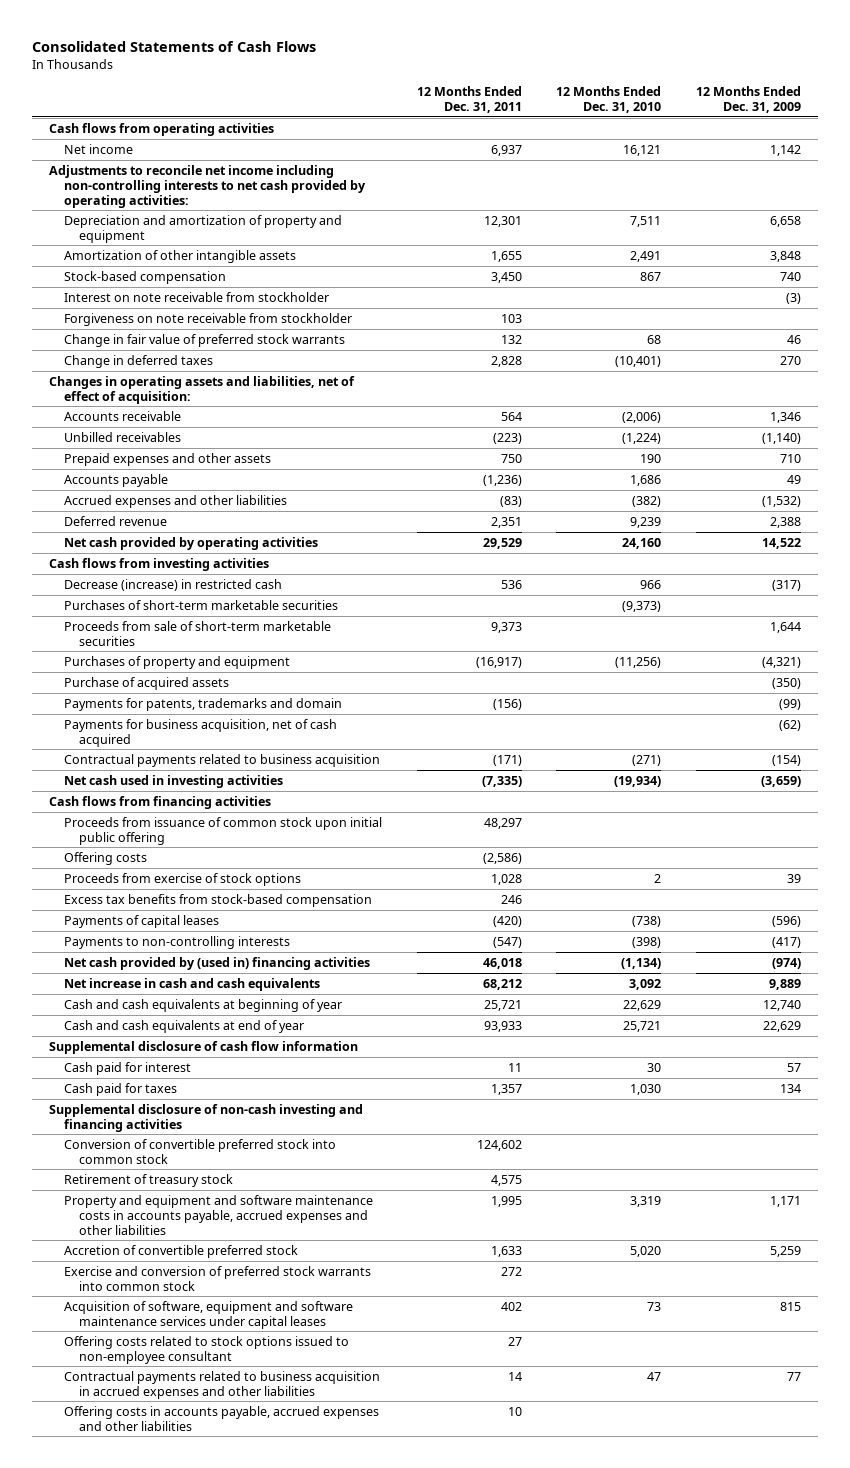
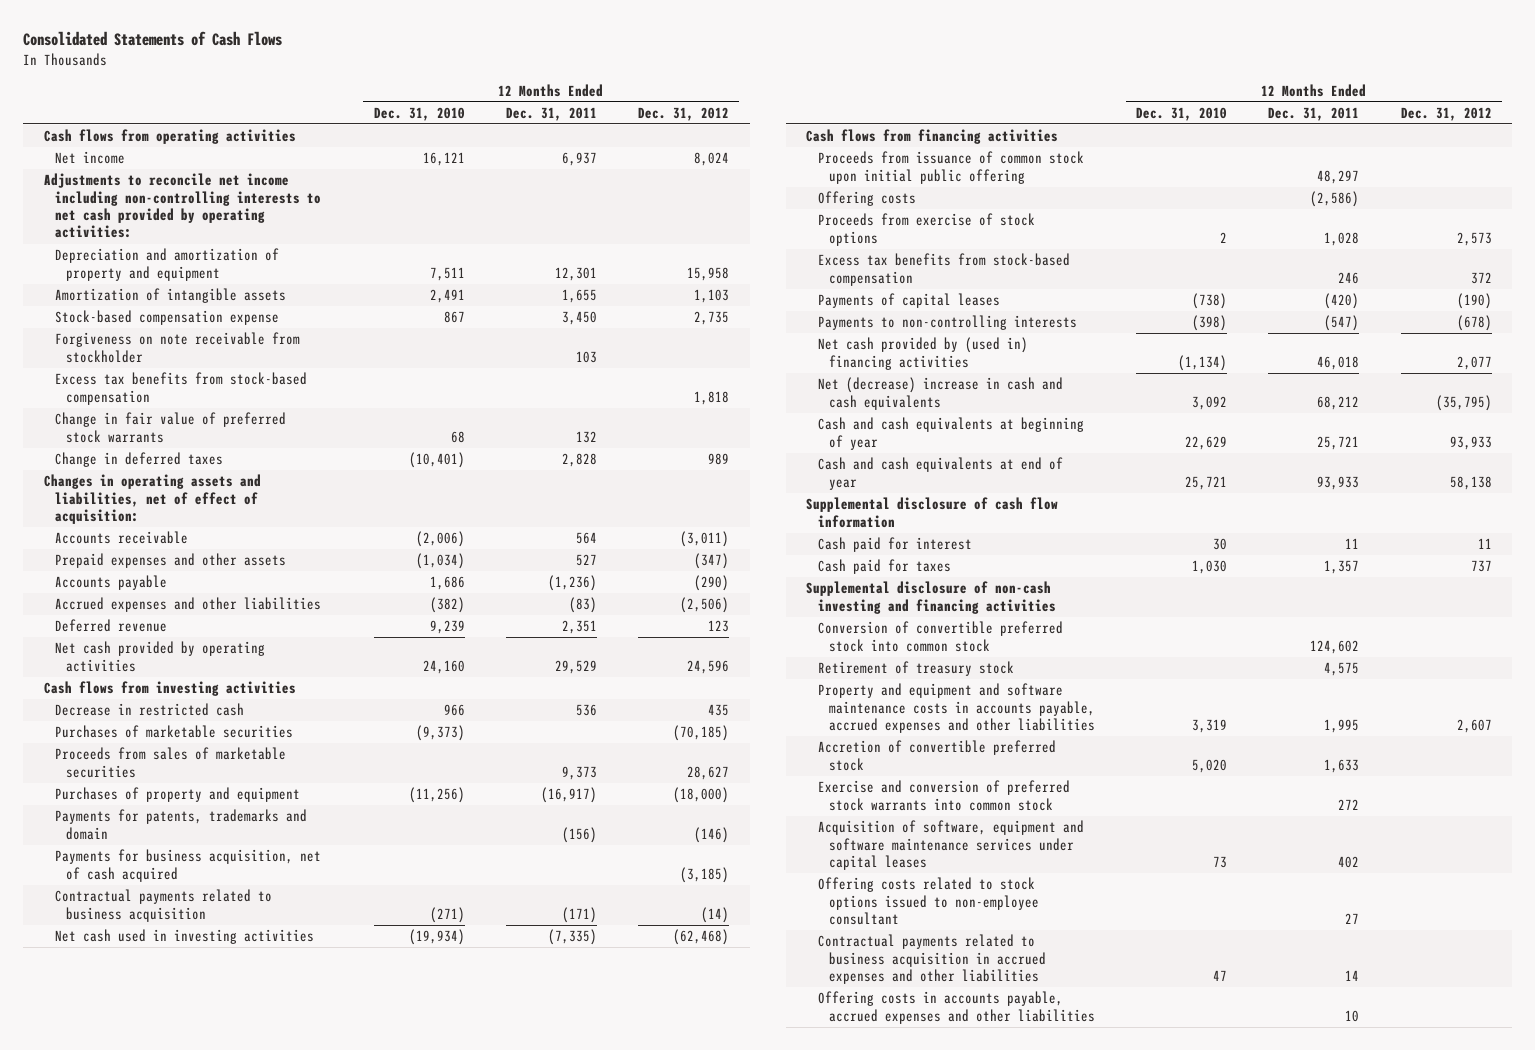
- | 12 Months Ended Dec. 31, 2011 | 12 Months Ended Dec. 31, 2010 | 12 Months Ended Dec. 31, 2009
+ | 12 Months Ended Dec. 31, 2010 | 12 Months Ended Dec. 31, 2011 | 12 Months Ended Dec. 31, 2012
- Amortization of other intangible assets | 1,655 | 2,491 | 3,848
- Stock-based compensation | 3,450 | 867 | 740
- Interest on note receivable from stockholder | | | (3)
+ Amortization of intangible assets | 2,491 | 1,655 | 1,103
+ Stock-based compensation expense | 867 | 3,450 | 2,735
+ Excess tax benefits from stock-based compensation | | | 1,818
- Unbilled receivables | (223) | (1,224) | (1,140)
- Prepaid expenses and other assets | 750 | 190 | 710
+ Prepaid expenses and other assets | (1,034) | 527 | (347)
- Decrease (increase) in restricted cash | 536 | 966 | (317)
- Purchases of short-term marketable securities | | (9,373) |
- Proceeds from sale of short-term marketable securities | 9,373 | | 1,644
+ Decrease in restricted cash | 966 | 536 | 435
+ Purchases of marketable securities | (9,373) | | (70,185)
+ Proceeds from sales of marketable securities | | 9,373 | 28,627
- Purchase of acquired assets | | | (350)
- Net increase in cash and cash equivalents | 68,212 | 3,092 | 9,889
+ Net (decrease) increase in cash and cash equivalents | 3,092 | 68,212 | (35,795)

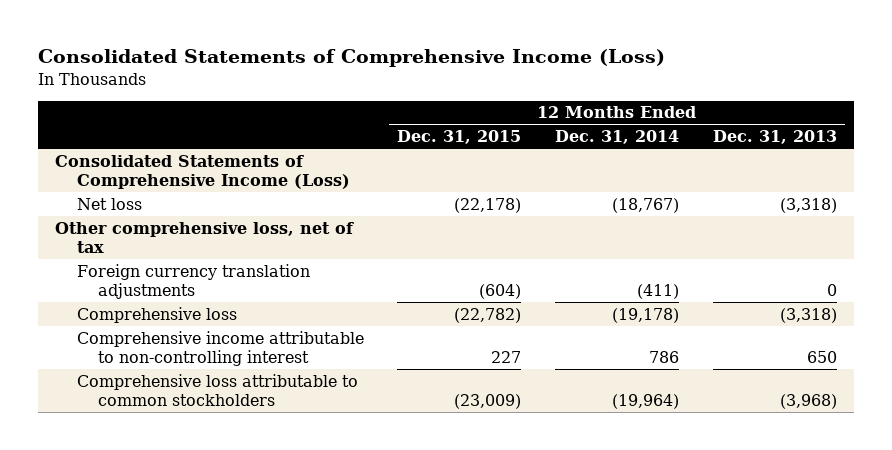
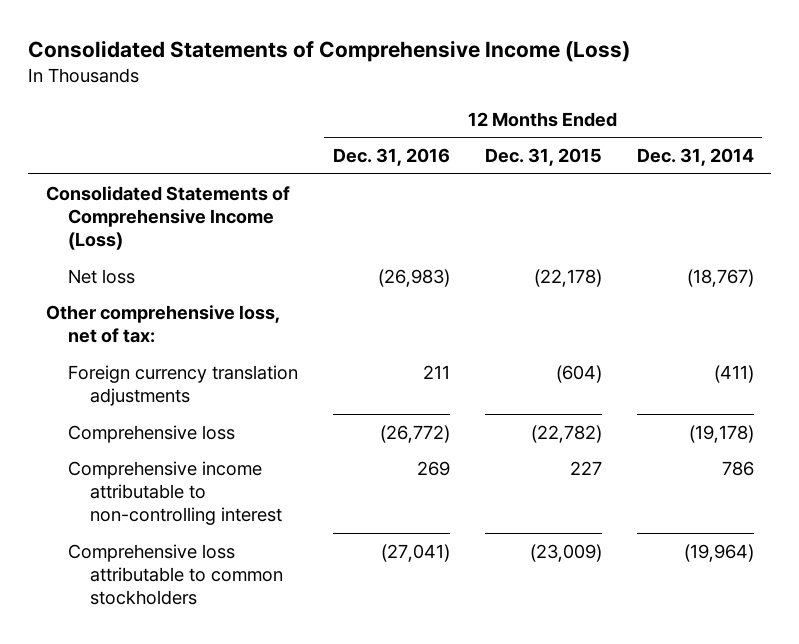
- | 12 Months Ended Dec. 31, 2015 | 12 Months Ended Dec. 31, 2014 | 12 Months Ended Dec. 31, 2013
+ | 12 Months Ended Dec. 31, 2016 | 12 Months Ended Dec. 31, 2015 | 12 Months Ended Dec. 31, 2014
- Other comprehensive loss, net of tax
+ Other comprehensive loss, net of tax:

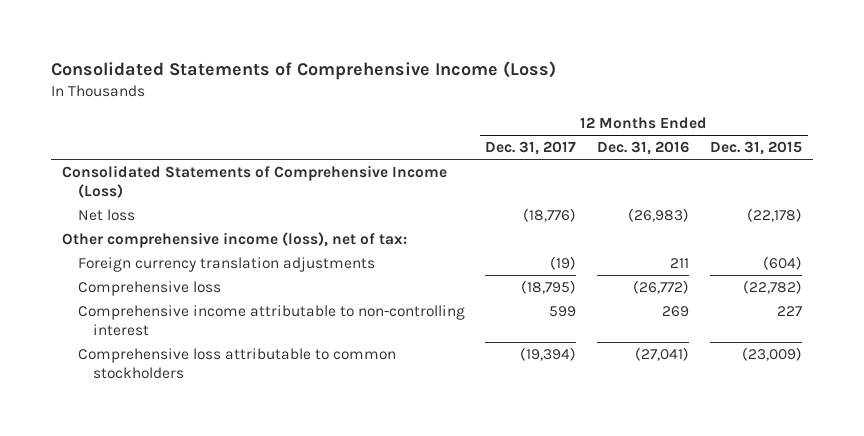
- | 12 Months Ended Dec. 31, 2016 | 12 Months Ended Dec. 31, 2015 | 12 Months Ended Dec. 31, 2014
+ | 12 Months Ended Dec. 31, 2017 | 12 Months Ended Dec. 31, 2016 | 12 Months Ended Dec. 31, 2015
- Other comprehensive loss, net of tax:
+ Other comprehensive income (loss), net of tax:

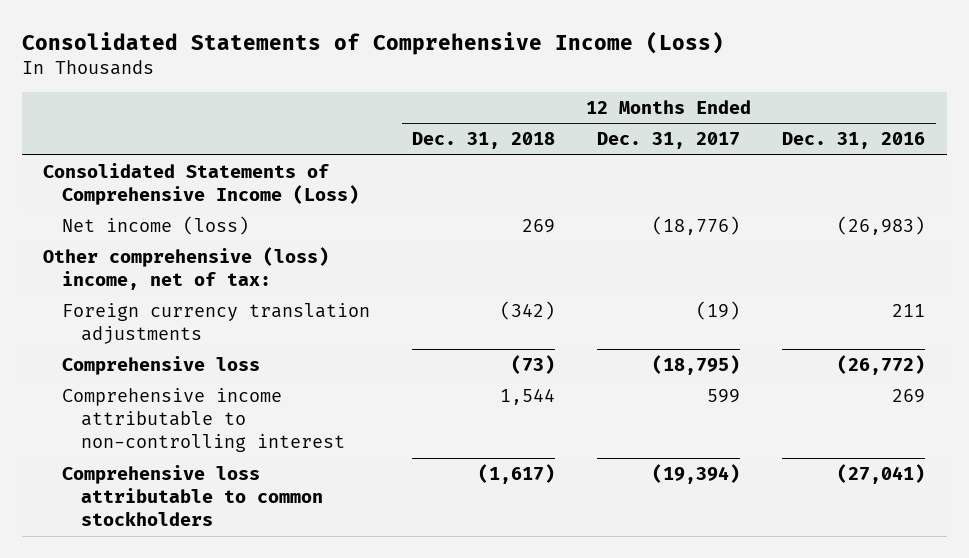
- | 12 Months Ended Dec. 31, 2017 | 12 Months Ended Dec. 31, 2016 | 12 Months Ended Dec. 31, 2015
+ | 12 Months Ended Dec. 31, 2018 | 12 Months Ended Dec. 31, 2017 | 12 Months Ended Dec. 31, 2016
- Net loss | (18,776) | (26,983) | (22,178)
- Other comprehensive income (loss), net of tax:
+ Net income (loss) | 269 | (18,776) | (26,983)
+ Other comprehensive (loss) income, net of tax:

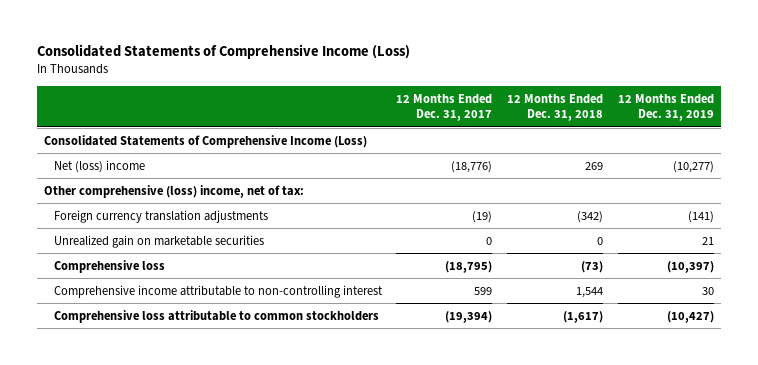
- | 12 Months Ended Dec. 31, 2018 | 12 Months Ended Dec. 31, 2017 | 12 Months Ended Dec. 31, 2016
+ | 12 Months Ended Dec. 31, 2017 | 12 Months Ended Dec. 31, 2018 | 12 Months Ended Dec. 31, 2019
- Net income (loss) | 269 | (18,776) | (26,983)
+ Net (loss) income | (18,776) | 269 | (10,277)
+ Unrealized gain on marketable securities | 0 | 0 | 21

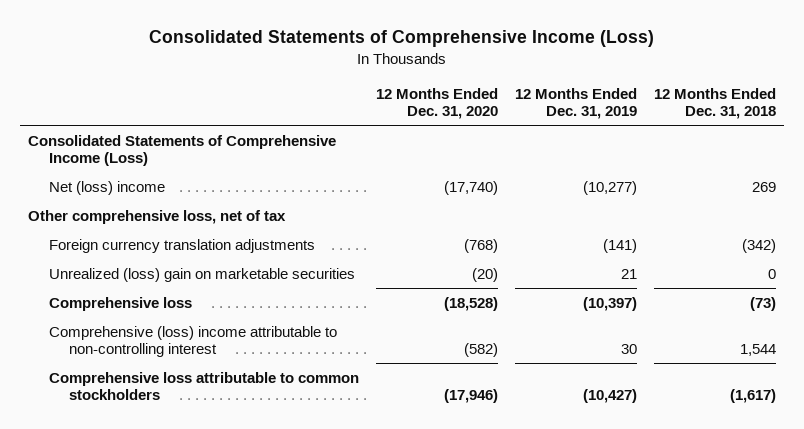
- | 12 Months Ended Dec. 31, 2017 | 12 Months Ended Dec. 31, 2018 | 12 Months Ended Dec. 31, 2019
+ | 12 Months Ended Dec. 31, 2020 | 12 Months Ended Dec. 31, 2019 | 12 Months Ended Dec. 31, 2018
- Other comprehensive (loss) income, net of tax:
+ Other comprehensive loss, net of tax
- Unrealized gain on marketable securities | 0 | 0 | 21
+ Unrealized (loss) gain on marketable securities | (20) | 21 | 0
- Comprehensive income attributable to non-controlling interest | 599 | 1,544 | 30
+ Comprehensive (loss) income attributable to non-controlling interest | (582) | 30 | 1,544

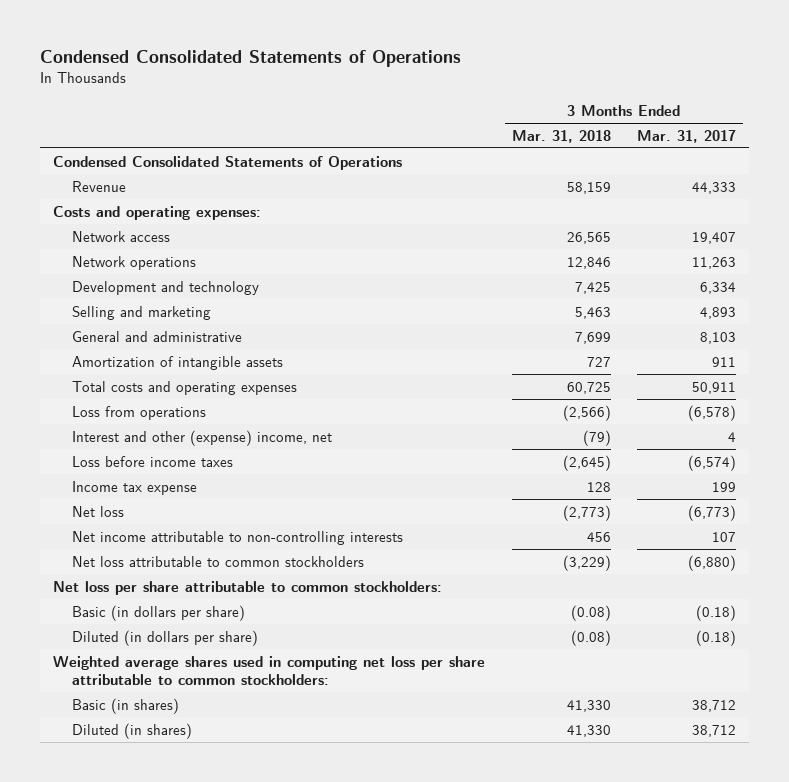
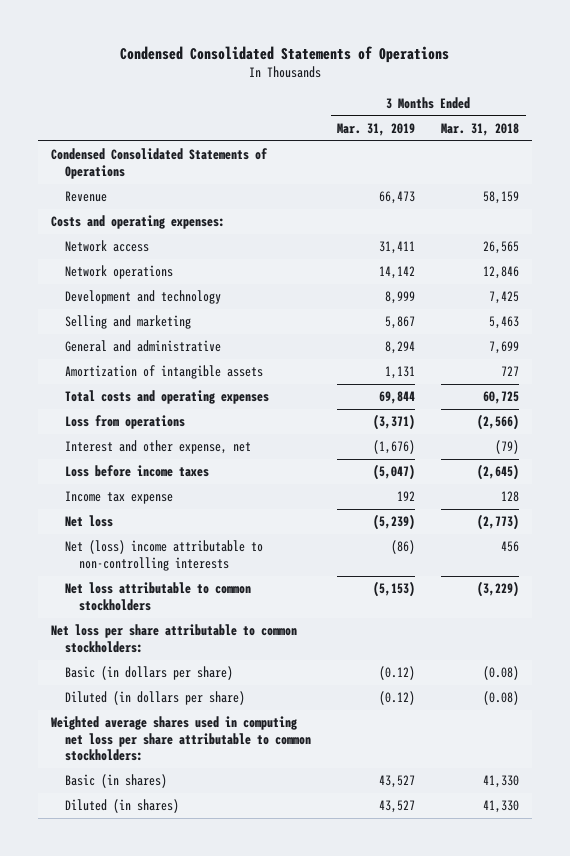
- | 3 Months Ended Mar. 31, 2018 | 3 Months Ended Mar. 31, 2017
+ | 3 Months Ended Mar. 31, 2019 | 3 Months Ended Mar. 31, 2018
- Interest and other (expense) income, net | (79) | 4
+ Interest and other expense, net | (1,676) | (79)
- Net income attributable to non-controlling interests | 456 | 107
+ Net (loss) income attributable to non-controlling interests | (86) | 456

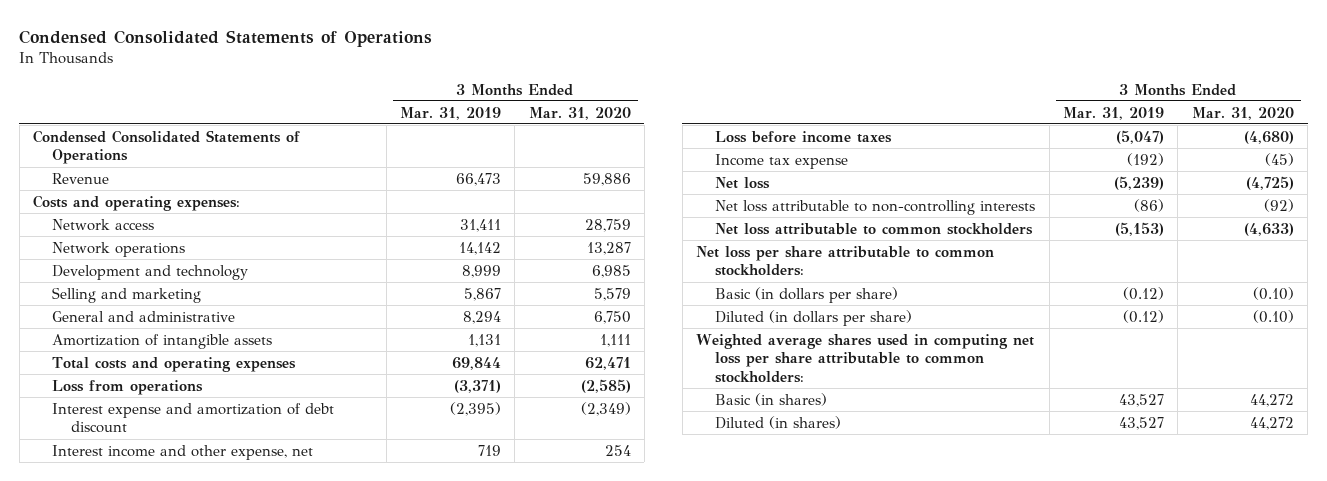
- | 3 Months Ended Mar. 31, 2019 | 3 Months Ended Mar. 31, 2018
+ | 3 Months Ended Mar. 31, 2019 | 3 Months Ended Mar. 31, 2020
- Interest and other expense, net | (1,676) | (79)
+ Interest expense and amortization of debt discount | (2,395) | (2,349)
+ Interest income and other expense, net | 719 | 254
- Income tax expense | 192 | 128
+ Income tax expense | (192) | (45)
- Net (loss) income attributable to non-controlling interests | (86) | 456
+ Net loss attributable to non-controlling interests | (86) | (92)

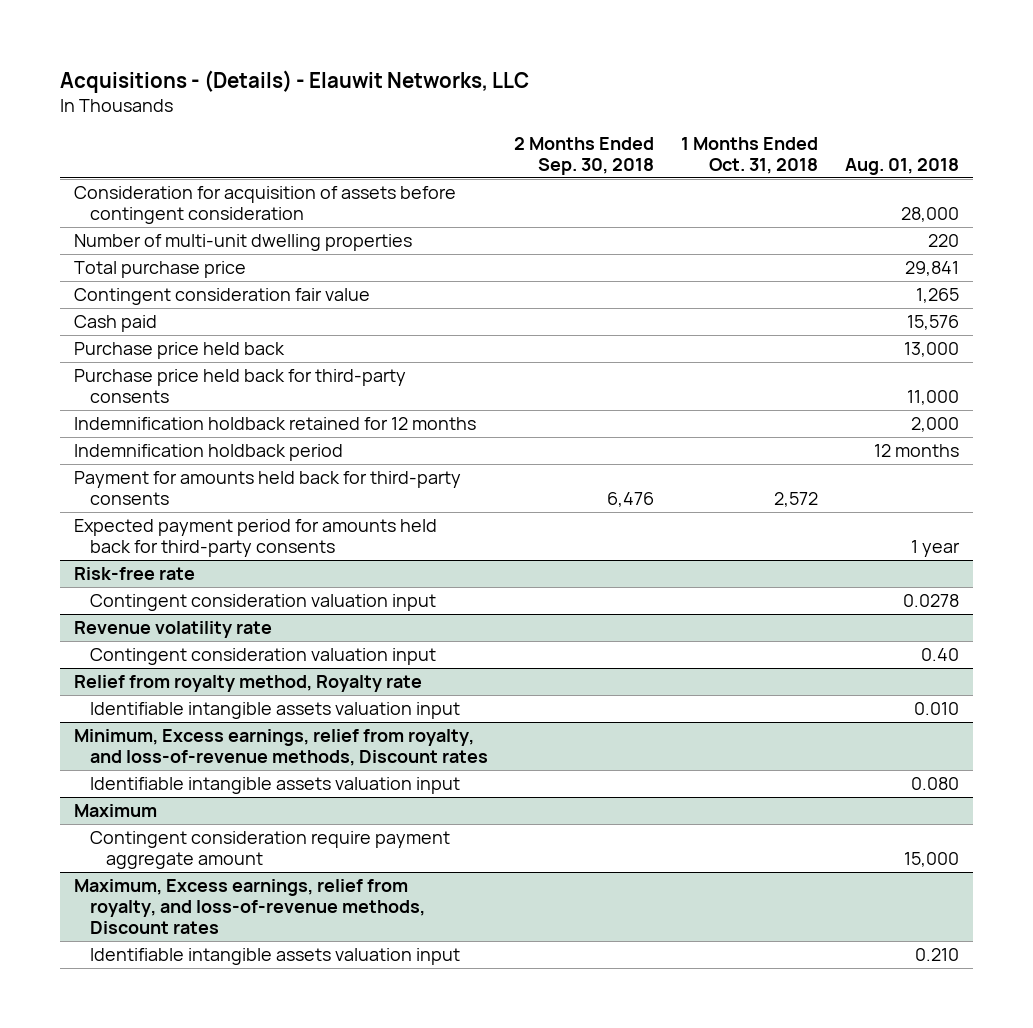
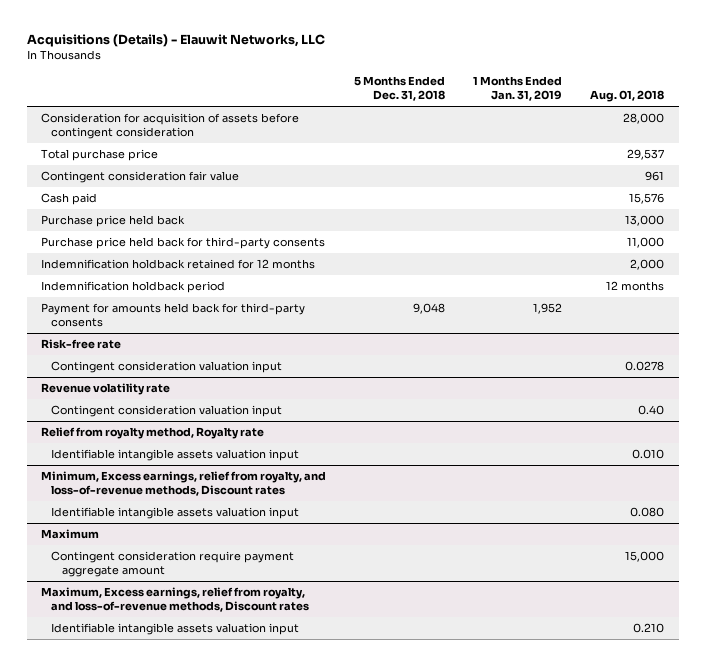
- Acquisitions - (Details) - Elauwit Networks, LLC
+ Acquisitions (Details) - Elauwit Networks, LLC
- | 2 Months Ended Sep. 30, 2018 | 1 Months Ended Oct. 31, 2018 | Aug. 01, 2018
+ | 5 Months Ended Dec. 31, 2018 | 1 Months Ended Jan. 31, 2019 | Aug. 01, 2018
- Number of multi-unit dwelling properties | | | 220
- Total purchase price | | | 29,841
- Contingent consideration fair value | | | 1,265
+ Total purchase price | | | 29,537
+ Contingent consideration fair value | | | 961
- Expected payment period for amounts held back for third-party consents | | | 1 year

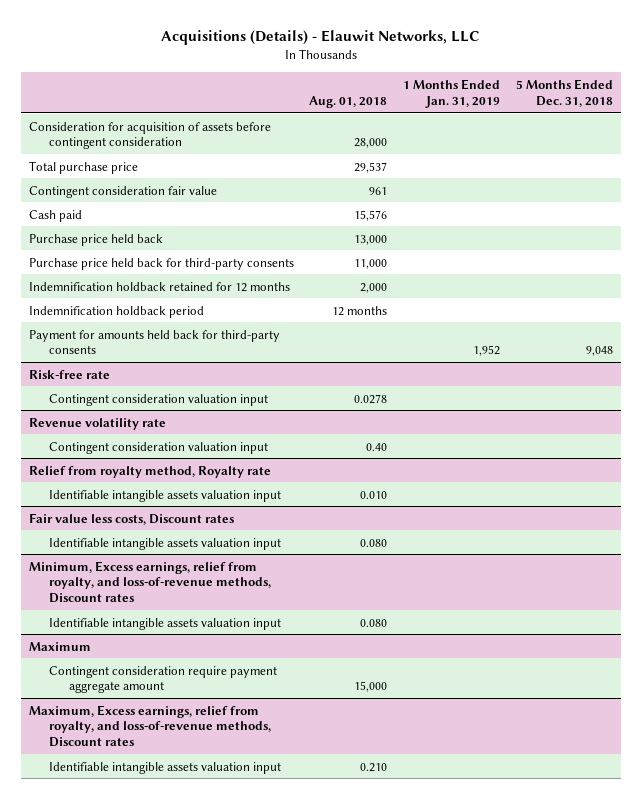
- | 5 Months Ended Dec. 31, 2018 | 1 Months Ended Jan. 31, 2019 | Aug. 01, 2018
+ | Aug. 01, 2018 | 1 Months Ended Jan. 31, 2019 | 5 Months Ended Dec. 31, 2018
+ Fair value less costs, Discount rates
+ Identifiable intangible assets valuation input | 0.080 | |

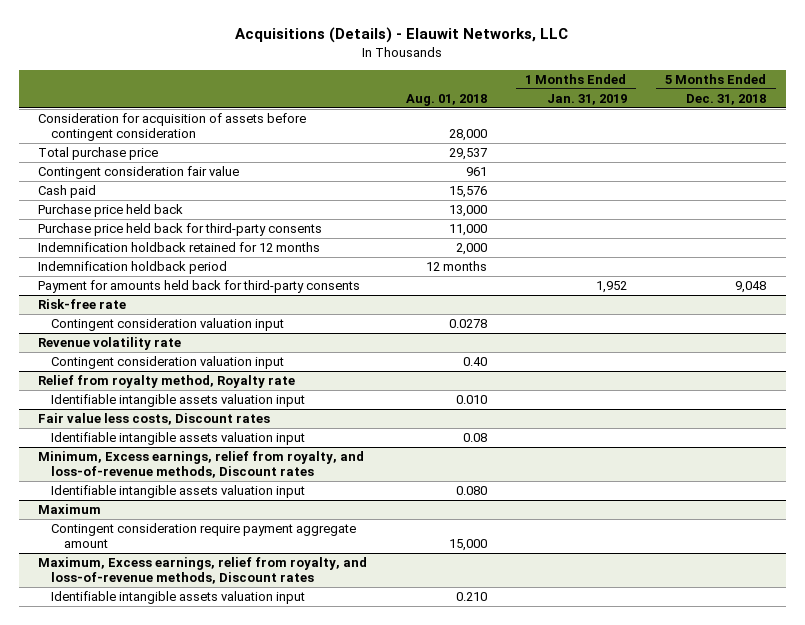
@ Fair value less costs, Discount rates
- Identifiable intangible assets valuation input | 0.080 | |
+ Identifiable intangible assets valuation input | 0.08 | |

